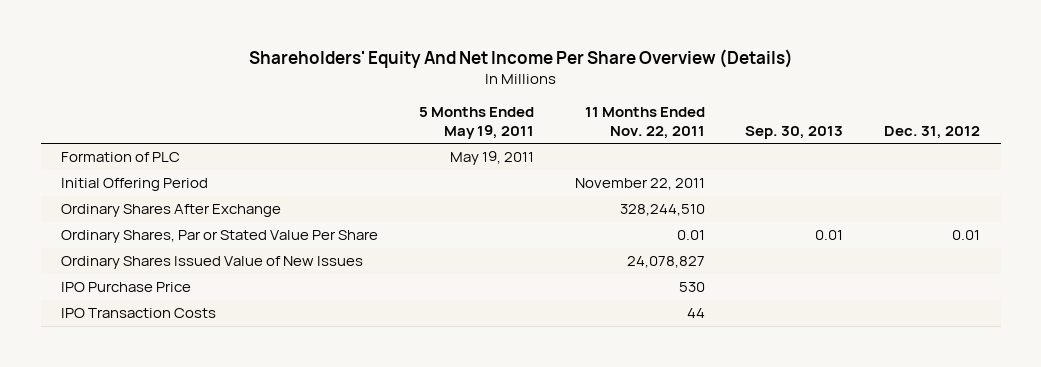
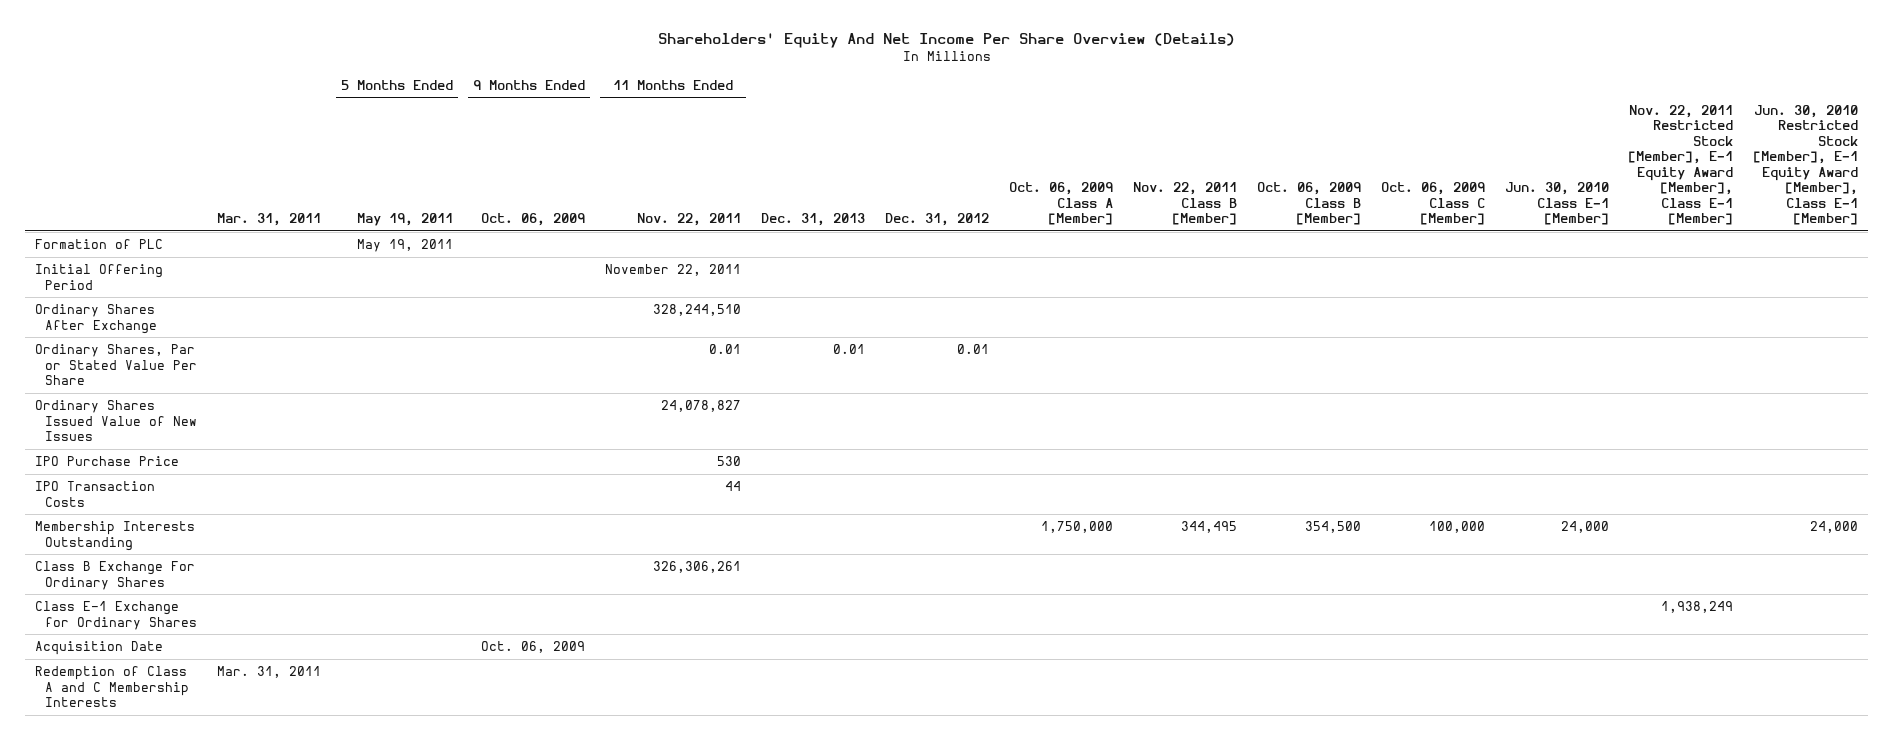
- | 5 Months Ended May 19, 2011 | 11 Months Ended Nov. 22, 2011 | Sep. 30, 2013 | Dec. 31, 2012
+ | Mar. 31, 2011 | 5 Months Ended May 19, 2011 | 9 Months Ended Oct. 06, 2009 | 11 Months Ended Nov. 22, 2011 | Dec. 31, 2013 | Dec. 31, 2012 | Oct. 06, 2009 Class A [Member] | Nov. 22, 2011 Class B [Member] | Oct. 06, 2009 Class B [Member] | Oct. 06, 2009 Class C [Member] | Jun. 30, 2010 Class E-1 [Member] | Nov. 22, 2011 Restricted Stock [Member], E-1 Equity Award [Member], Class E-1 [Member] | Jun. 30, 2010 Restricted Stock [Member], E-1 Equity Award [Member], Class E-1 [Member]
+ Membership Interests Outstanding | | | | | | | 1,750,000 | 344,495 | 354,500 | 100,000 | 24,000 | | 24,000
+ Class B Exchange For Ordinary Shares | | | | 326,306,261 | | | | | | | | |
+ Class E-1 Exchange for Ordinary Shares | | | | | | | | | | | | 1,938,249 |
+ Acquisition Date | | | Oct. 06, 2009 | | | | | | | | | |
+ Redemption of Class A and C Membership Interests | Mar. 31, 2011 | | | | | | | | | | | |

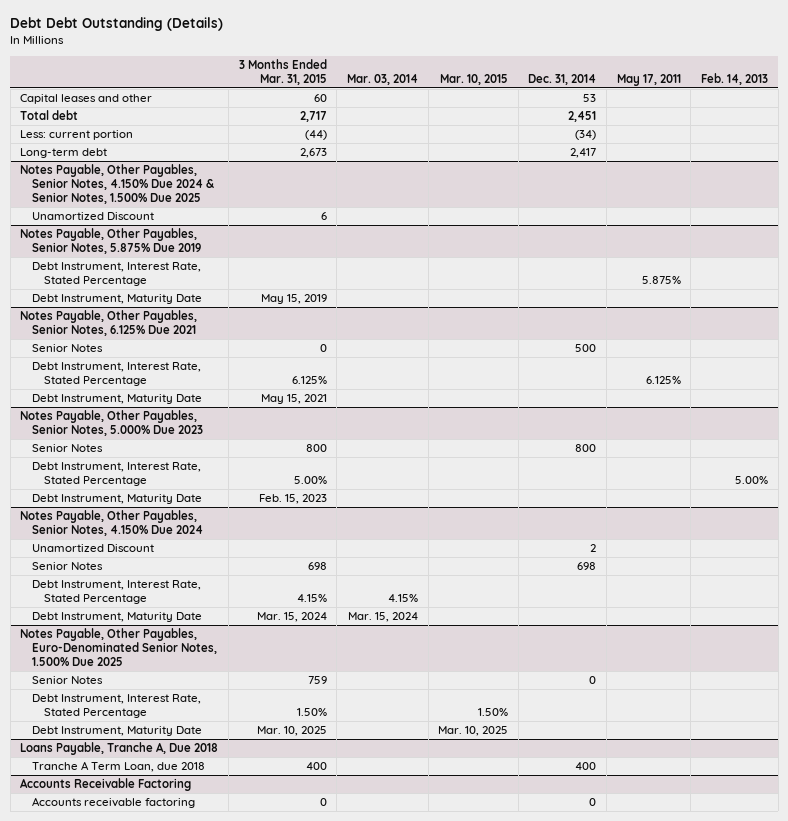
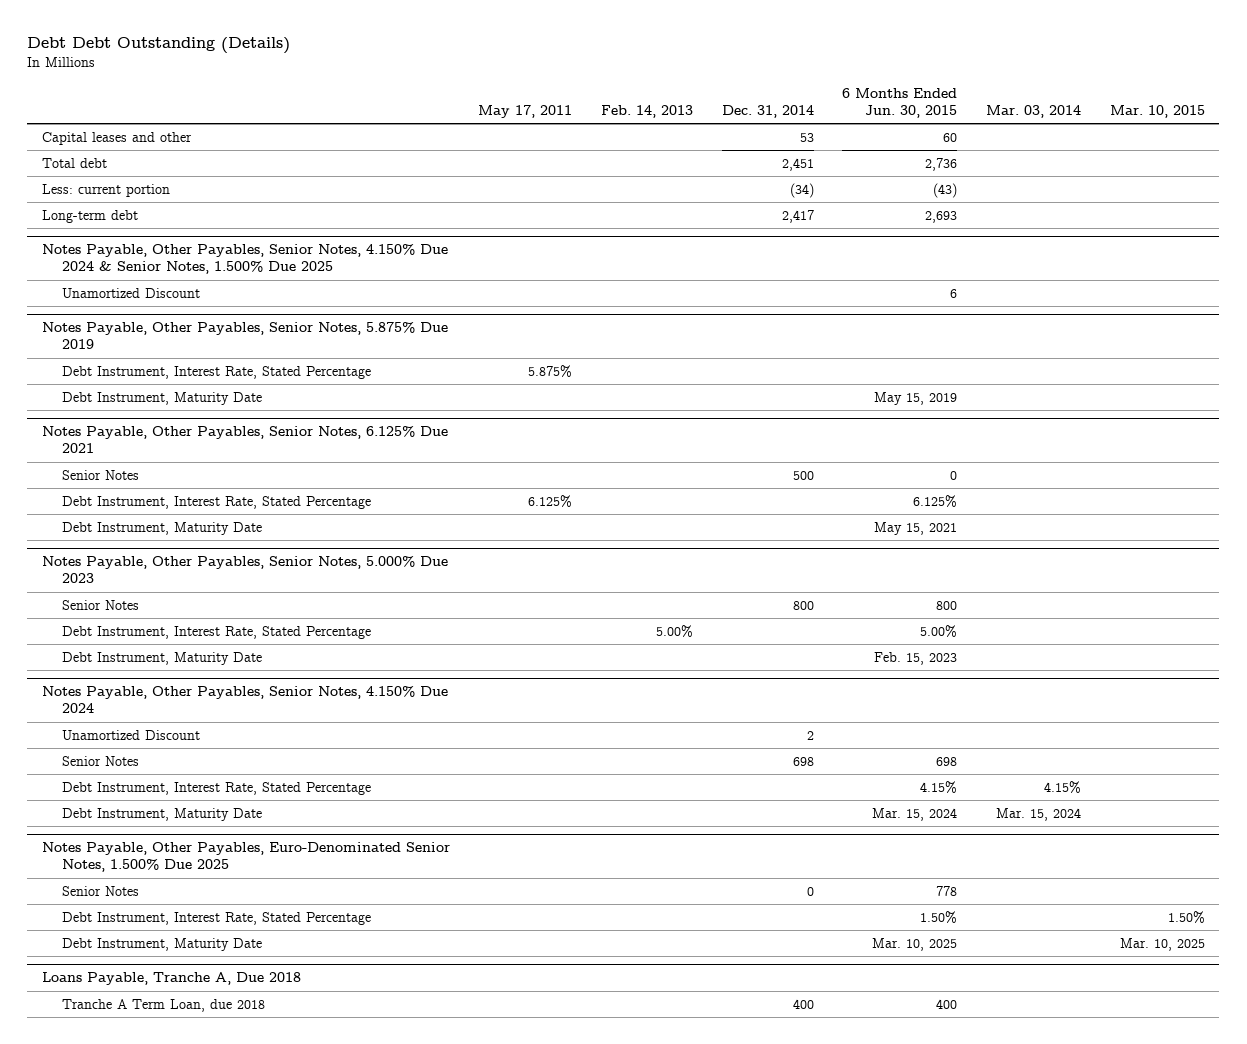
- | 3 Months Ended Mar. 31, 2015 | Mar. 03, 2014 | Mar. 10, 2015 | Dec. 31, 2014 | May 17, 2011 | Feb. 14, 2013
+ | May 17, 2011 | Feb. 14, 2013 | Dec. 31, 2014 | 6 Months Ended Jun. 30, 2015 | Mar. 03, 2014 | Mar. 10, 2015
- Accounts Receivable Factoring
- Accounts receivable factoring | 0 | | | 0 | |

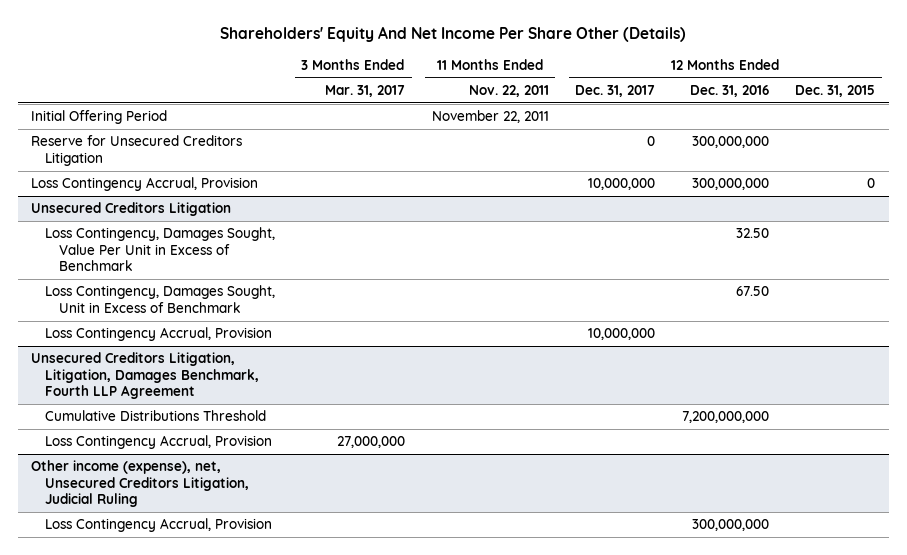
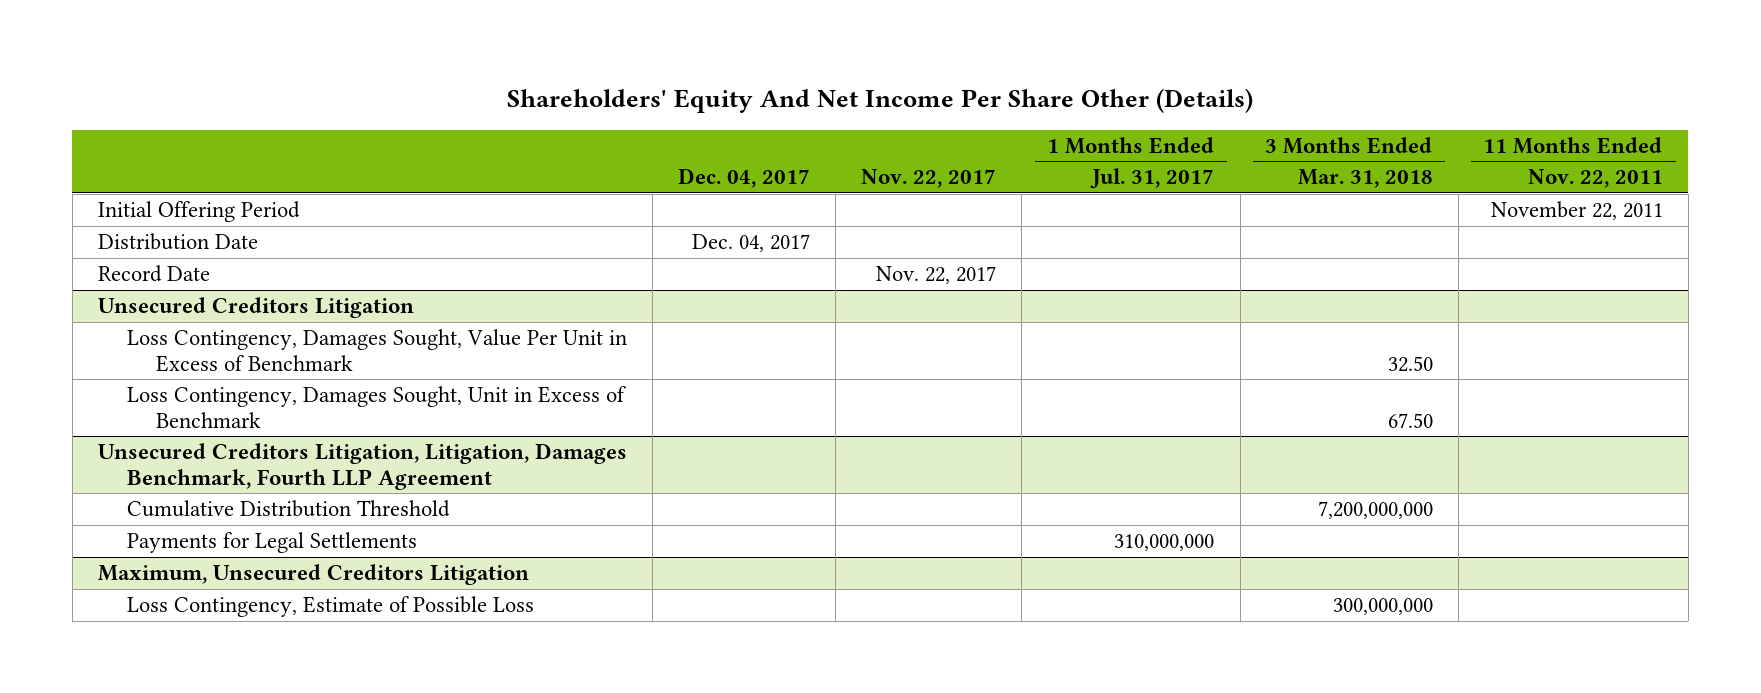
- | 3 Months Ended Mar. 31, 2017 | 11 Months Ended Nov. 22, 2011 | 12 Months Ended Dec. 31, 2017 | 12 Months Ended Dec. 31, 2016 | 12 Months Ended Dec. 31, 2015
+ | Dec. 04, 2017 | Nov. 22, 2017 | 1 Months Ended Jul. 31, 2017 | 3 Months Ended Mar. 31, 2018 | 11 Months Ended Nov. 22, 2011
- Reserve for Unsecured Creditors Litigation | | | 0 | 300,000,000 |
- Loss Contingency Accrual, Provision | | | 10,000,000 | 300,000,000 | 0
+ Distribution Date | Dec. 04, 2017 | | | |
+ Record Date | | Nov. 22, 2017 | | |
@ Unsecured Creditors Litigation
- Loss Contingency Accrual, Provision | | | 10,000,000 | |
@ Unsecured Creditors Litigation, Litigation, Damages Benchmark, Fourth LLP Agreement
- Cumulative Distributions Threshold | | | | 7,200,000,000 |
- Loss Contingency Accrual, Provision | 27,000,000 | | | |
- Other income (expense), net, Unsecured Creditors Litigation, Judicial Ruling
- Loss Contingency Accrual, Provision | | | | 300,000,000 |
@ Unsecured Creditors Litigation, Litigation, Damages Benchmark, Fourth LLP Agreement
+ Cumulative Distribution Threshold | | | | 7,200,000,000 |
+ Payments for Legal Settlements | | | 310,000,000 | |
+ Maximum, Unsecured Creditors Litigation
+ Loss Contingency, Estimate of Possible Loss | | | | 300,000,000 |

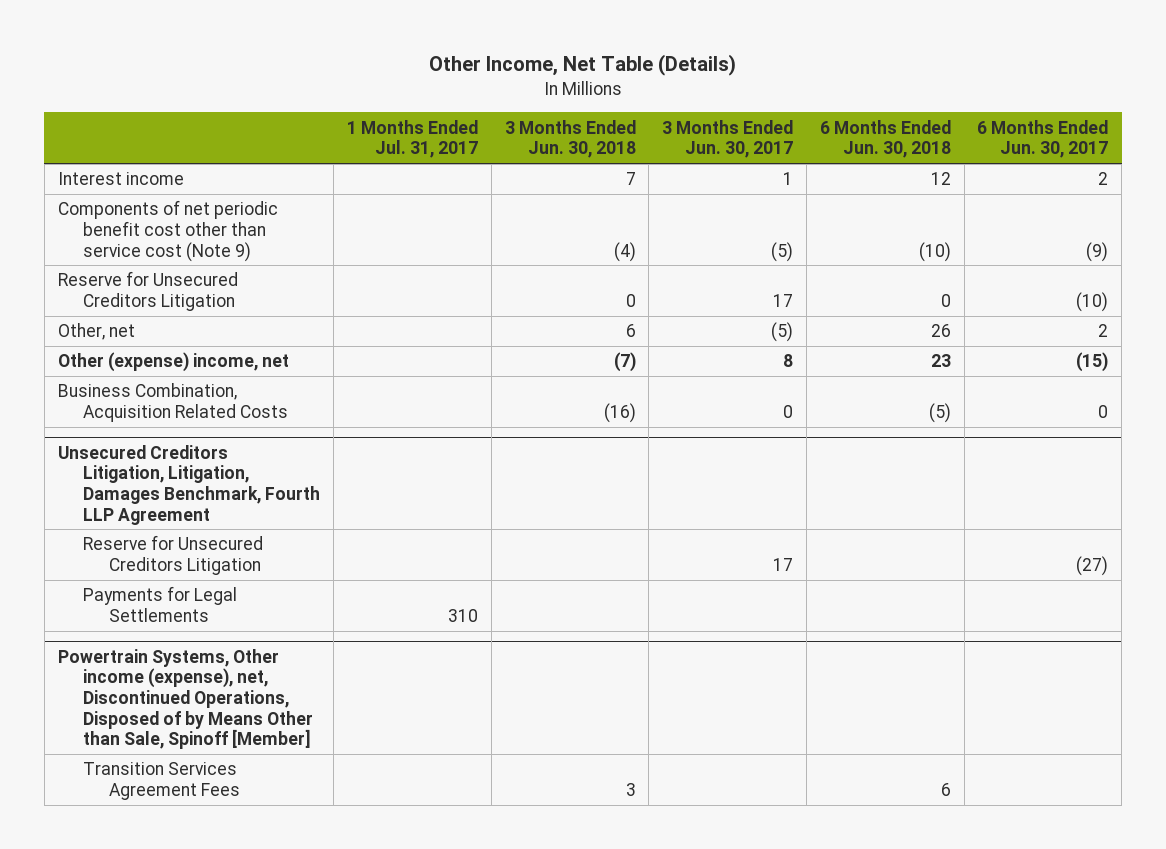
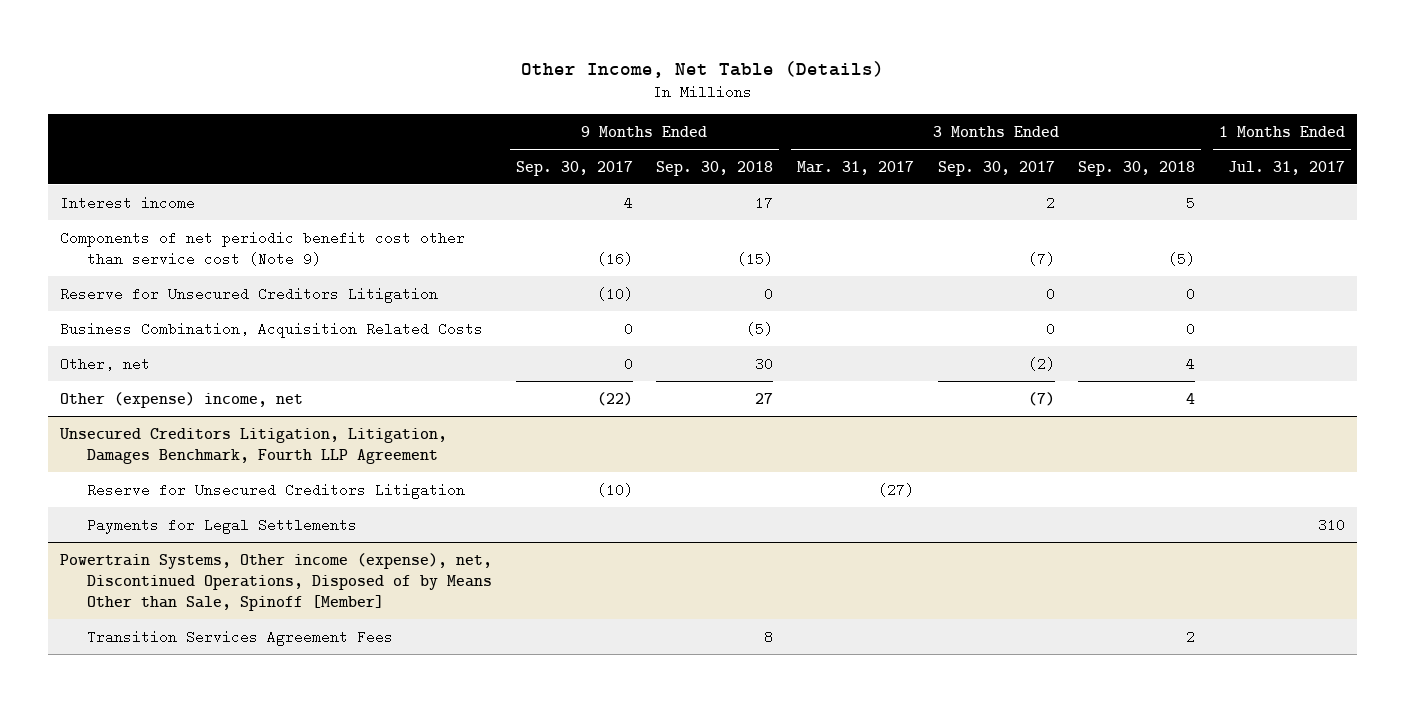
- | 1 Months Ended Jul. 31, 2017 | 3 Months Ended Jun. 30, 2018 | 3 Months Ended Jun. 30, 2017 | 6 Months Ended Jun. 30, 2018 | 6 Months Ended Jun. 30, 2017
+ | 9 Months Ended Sep. 30, 2017 | 9 Months Ended Sep. 30, 2018 | 3 Months Ended Mar. 31, 2017 | 3 Months Ended Sep. 30, 2017 | 3 Months Ended Sep. 30, 2018 | 1 Months Ended Jul. 31, 2017
moved up: Business Combination, Acquisition Related Costs | 0 | (5) | | 0 | 0 |

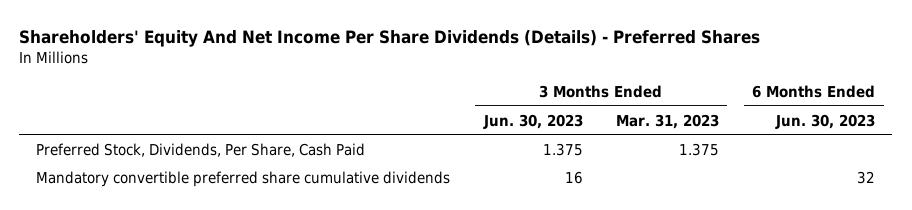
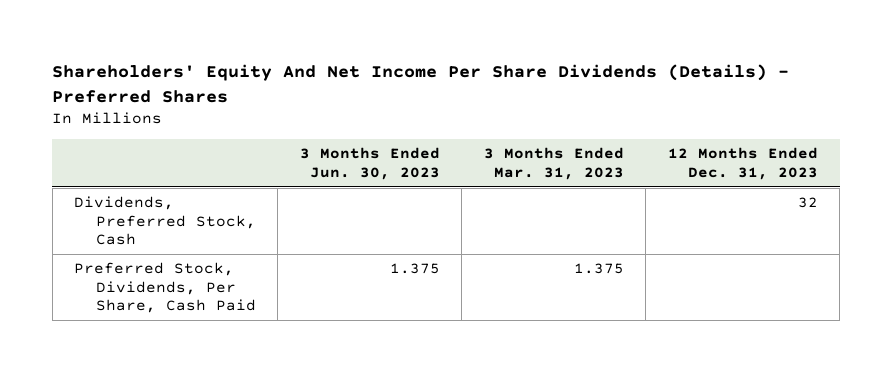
- | 3 Months Ended Jun. 30, 2023 | 3 Months Ended Mar. 31, 2023 | 6 Months Ended Jun. 30, 2023
+ | 3 Months Ended Jun. 30, 2023 | 3 Months Ended Mar. 31, 2023 | 12 Months Ended Dec. 31, 2023
+ Dividends, Preferred Stock, Cash | | | 32
- Mandatory convertible preferred share cumulative dividends | 16 | | 32

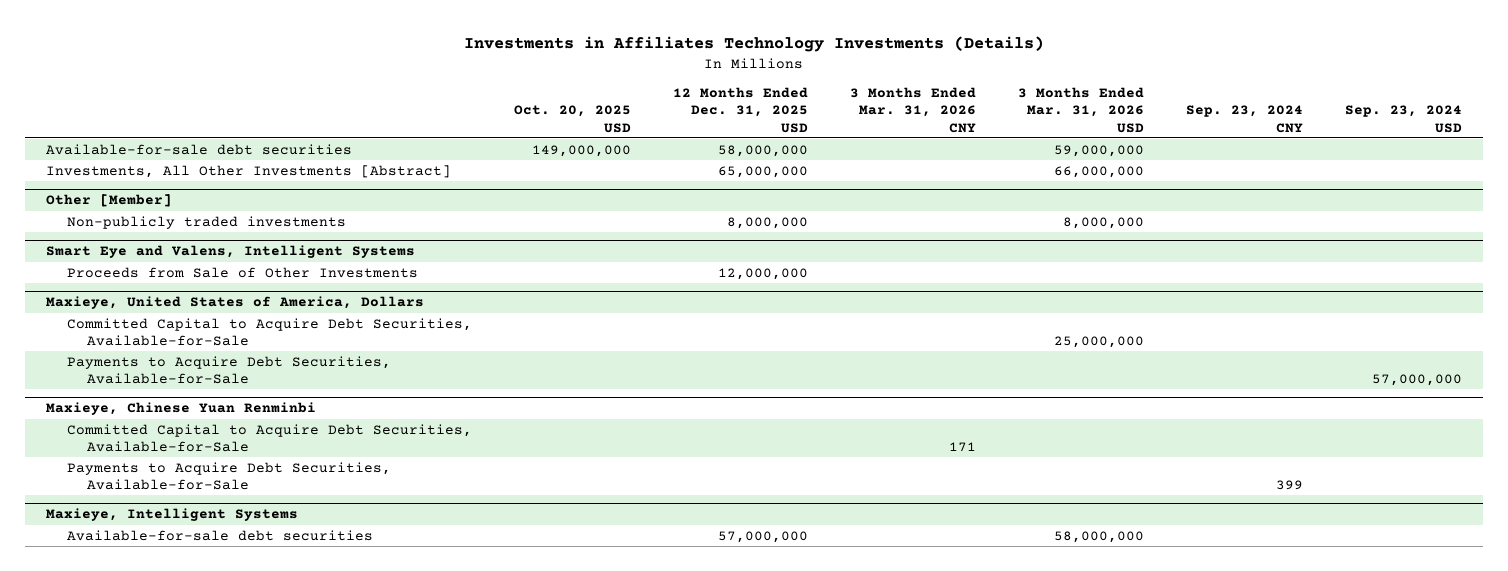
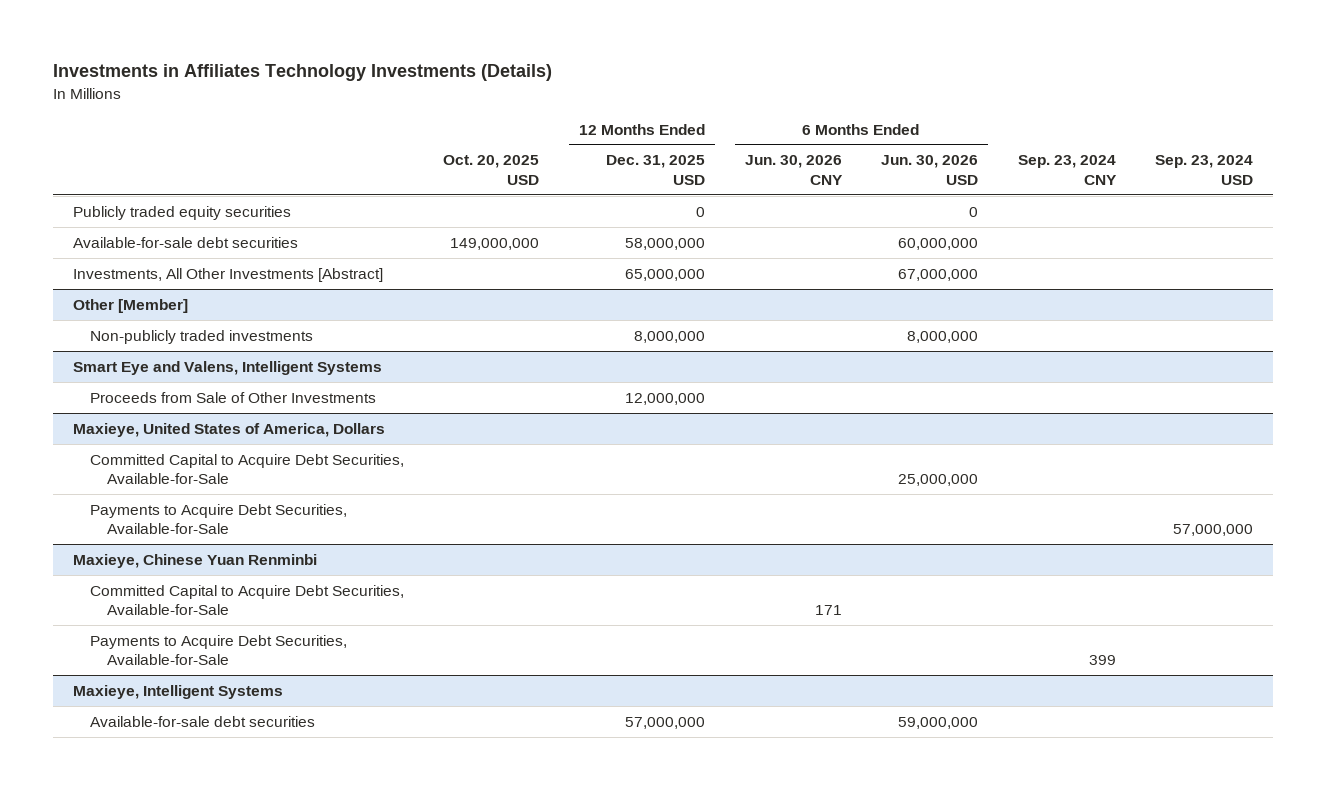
- | Oct. 20, 2025 USD | 12 Months Ended Dec. 31, 2025 USD | 3 Months Ended Mar. 31, 2026 CNY | 3 Months Ended Mar. 31, 2026 USD | Sep. 23, 2024 CNY | Sep. 23, 2024 USD
+ | Oct. 20, 2025 USD | 12 Months Ended Dec. 31, 2025 USD | 6 Months Ended Jun. 30, 2026 CNY | 6 Months Ended Jun. 30, 2026 USD | Sep. 23, 2024 CNY | Sep. 23, 2024 USD
+ Publicly traded equity securities | | 0 | | 0 | |

